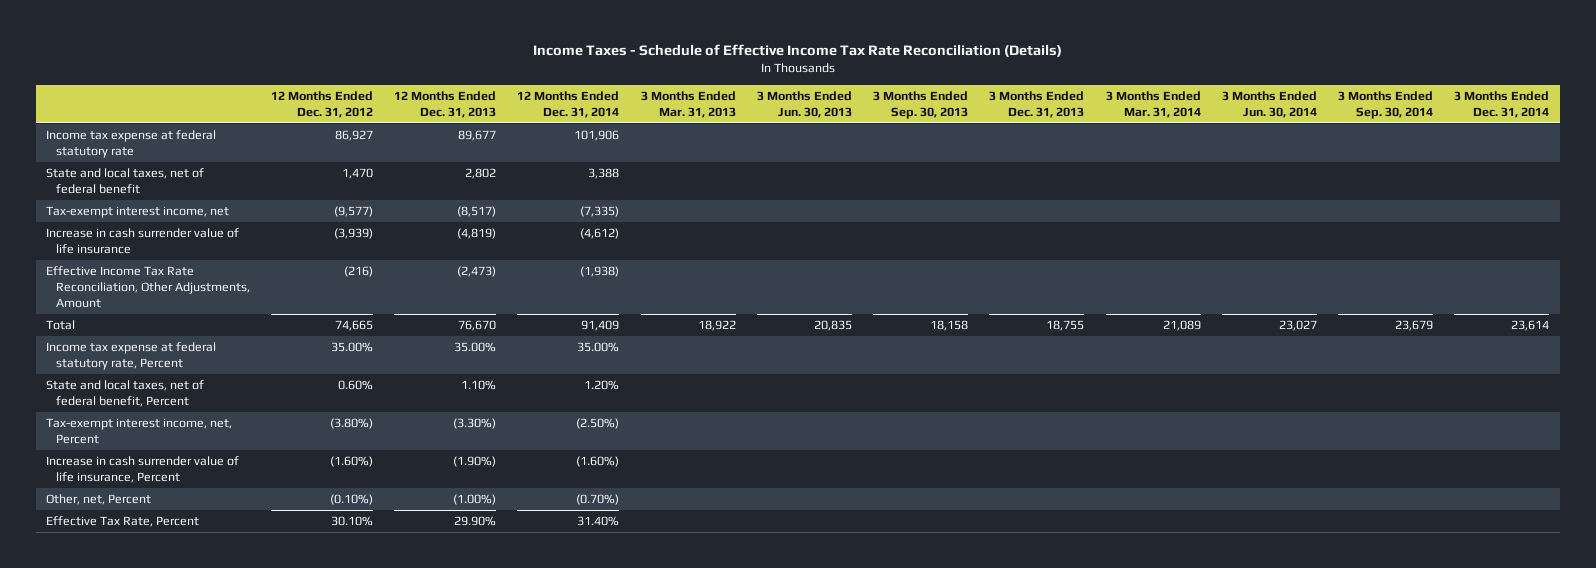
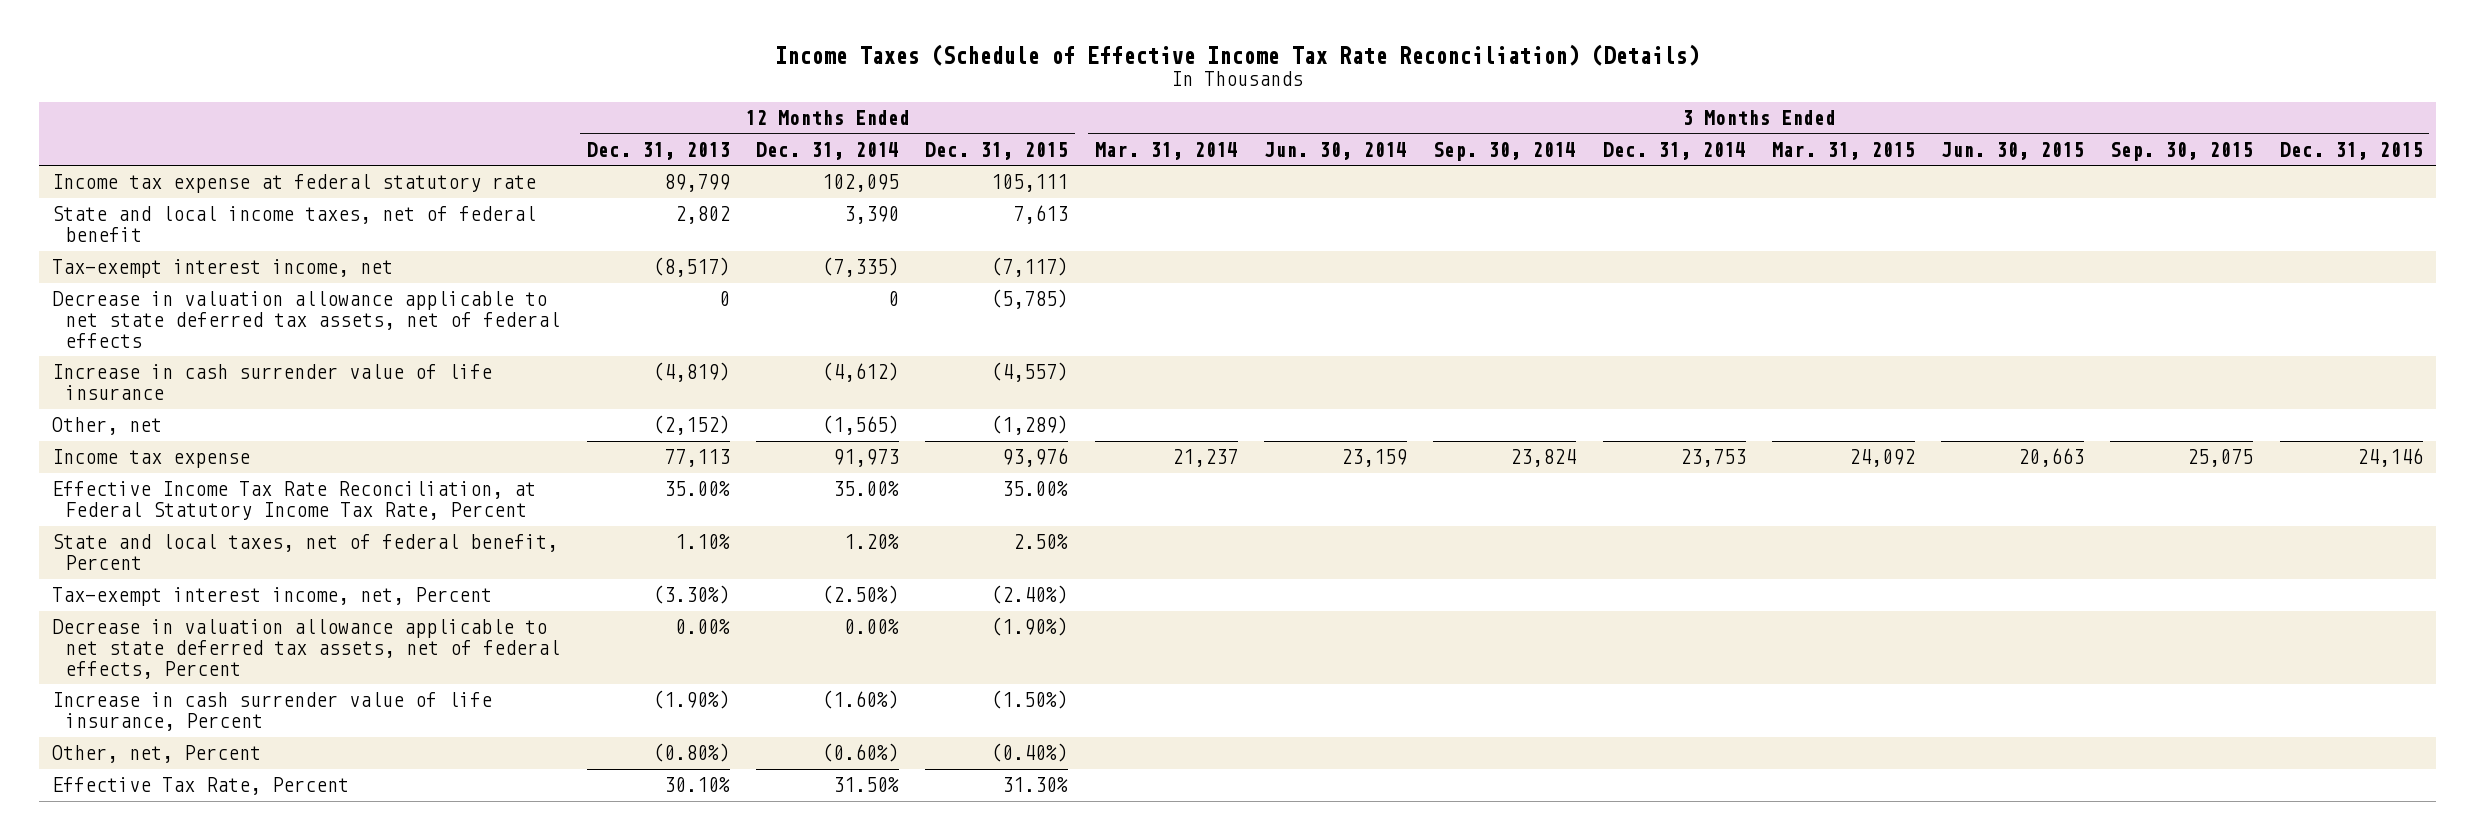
- Income Taxes - Schedule of Effective Income Tax Rate Reconciliation (Details)
+ Income Taxes (Schedule of Effective Income Tax Rate Reconciliation) (Details)
- | 12 Months Ended Dec. 31, 2012 | 12 Months Ended Dec. 31, 2013 | 12 Months Ended Dec. 31, 2014 | 3 Months Ended Mar. 31, 2013 | 3 Months Ended Jun. 30, 2013 | 3 Months Ended Sep. 30, 2013 | 3 Months Ended Dec. 31, 2013 | 3 Months Ended Mar. 31, 2014 | 3 Months Ended Jun. 30, 2014 | 3 Months Ended Sep. 30, 2014 | 3 Months Ended Dec. 31, 2014
+ | 12 Months Ended Dec. 31, 2013 | 12 Months Ended Dec. 31, 2014 | 12 Months Ended Dec. 31, 2015 | 3 Months Ended Mar. 31, 2014 | 3 Months Ended Jun. 30, 2014 | 3 Months Ended Sep. 30, 2014 | 3 Months Ended Dec. 31, 2014 | 3 Months Ended Mar. 31, 2015 | 3 Months Ended Jun. 30, 2015 | 3 Months Ended Sep. 30, 2015 | 3 Months Ended Dec. 31, 2015
- Income tax expense at federal statutory rate | 86,927 | 89,677 | 101,906 | | | | | | | |
- State and local taxes, net of federal benefit | 1,470 | 2,802 | 3,388 | | | | | | | |
+ Income tax expense at federal statutory rate | 89,799 | 102,095 | 105,111 | | | | | | | |
+ State and local income taxes, net of federal benefit | 2,802 | 3,390 | 7,613 | | | | | | | |
+ Decrease in valuation allowance applicable to net state deferred tax assets, net of federal effects | 0 | 0 | (5,785) | | | | | | | |
- Effective Income Tax Rate Reconciliation, Other Adjustments, Amount | (216) | (2,473) | (1,938) | | | | | | | |
- Total | 74,665 | 76,670 | 91,409 | 18,922 | 20,835 | 18,158 | 18,755 | 21,089 | 23,027 | 23,679 | 23,614
- Income tax expense at federal statutory rate, Percent | 35.00% | 35.00% | 35.00% | | | | | | | |
+ Other, net | (2,152) | (1,565) | (1,289) | | | | | | | |
+ Income tax expense | 77,113 | 91,973 | 93,976 | 21,237 | 23,159 | 23,824 | 23,753 | 24,092 | 20,663 | 25,075 | 24,146
+ Effective Income Tax Rate Reconciliation, at Federal Statutory Income Tax Rate, Percent | 35.00% | 35.00% | 35.00% | | | | | | | |
+ Decrease in valuation allowance applicable to net state deferred tax assets, net of federal effects, Percent | 0.00% | 0.00% | (1.90%) | | | | | | | |
- Other, net, Percent | (0.10%) | (1.00%) | (0.70%) | | | | | | | |
- Effective Tax Rate, Percent | 30.10% | 29.90% | 31.40% | | | | | | | |
+ Other, net, Percent | (0.80%) | (0.60%) | (0.40%) | | | | | | | |
+ Effective Tax Rate, Percent | 30.10% | 31.50% | 31.30% | | | | | | | |

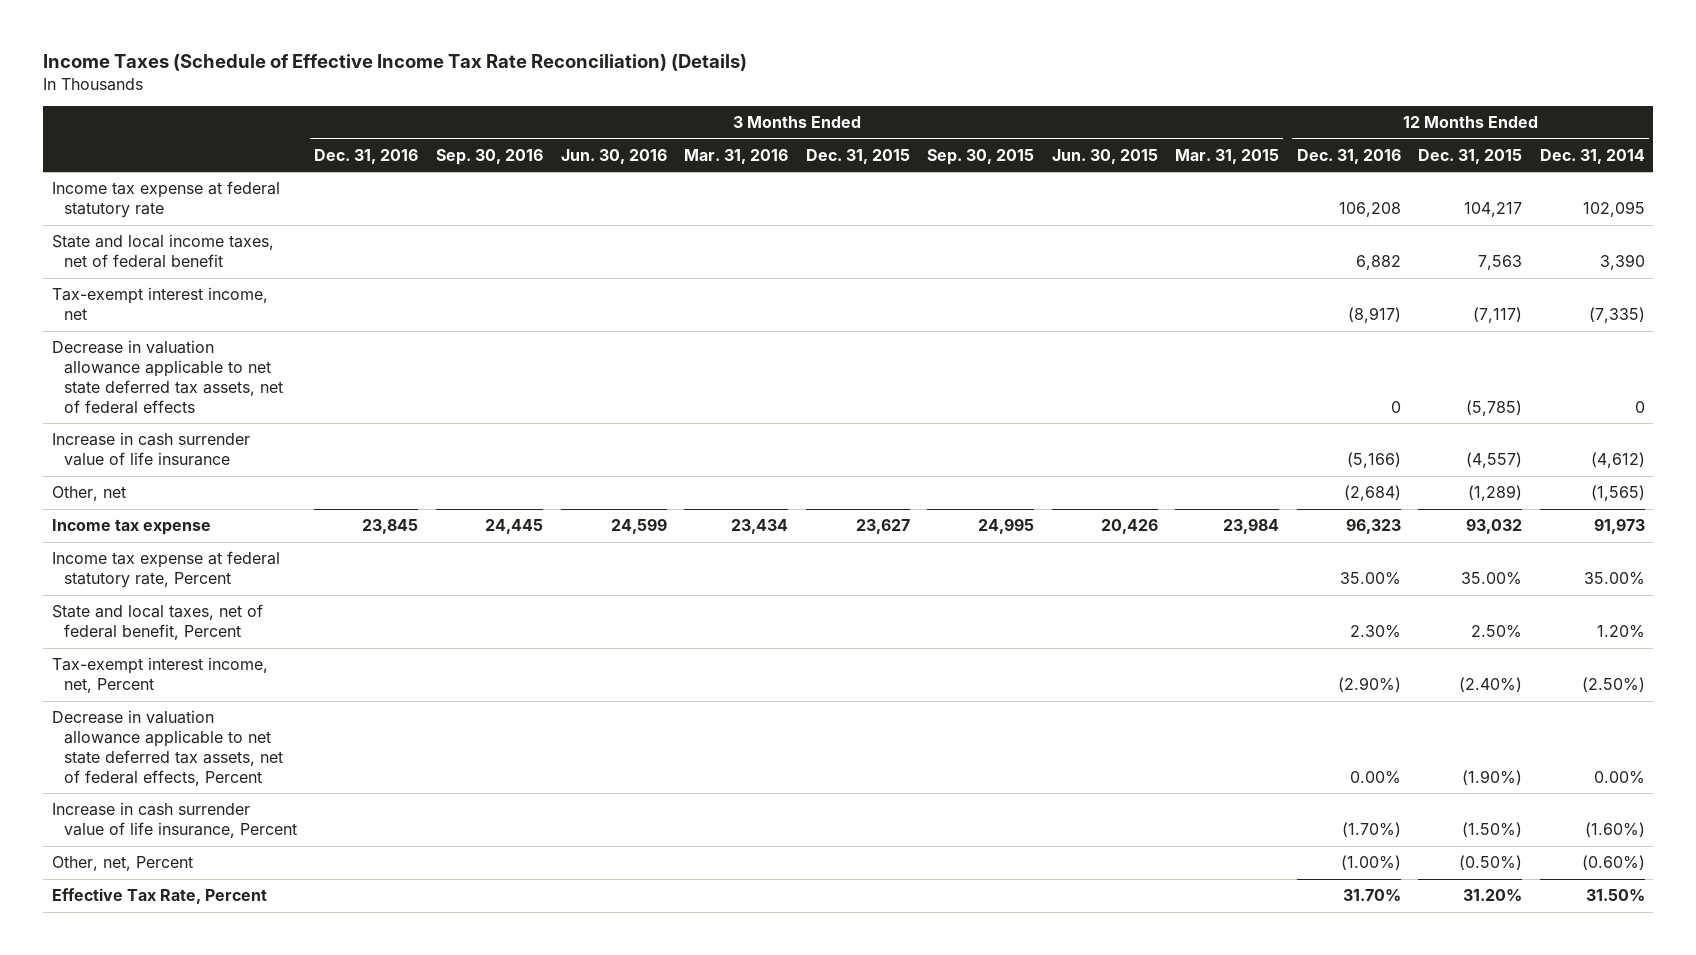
- | 12 Months Ended Dec. 31, 2013 | 12 Months Ended Dec. 31, 2014 | 12 Months Ended Dec. 31, 2015 | 3 Months Ended Mar. 31, 2014 | 3 Months Ended Jun. 30, 2014 | 3 Months Ended Sep. 30, 2014 | 3 Months Ended Dec. 31, 2014 | 3 Months Ended Mar. 31, 2015 | 3 Months Ended Jun. 30, 2015 | 3 Months Ended Sep. 30, 2015 | 3 Months Ended Dec. 31, 2015
+ | 3 Months Ended Dec. 31, 2016 | 3 Months Ended Sep. 30, 2016 | 3 Months Ended Jun. 30, 2016 | 3 Months Ended Mar. 31, 2016 | 3 Months Ended Dec. 31, 2015 | 3 Months Ended Sep. 30, 2015 | 3 Months Ended Jun. 30, 2015 | 3 Months Ended Mar. 31, 2015 | 12 Months Ended Dec. 31, 2016 | 12 Months Ended Dec. 31, 2015 | 12 Months Ended Dec. 31, 2014
- Income tax expense at federal statutory rate | 89,799 | 102,095 | 105,111 | | | | | | | |
- State and local income taxes, net of federal benefit | 2,802 | 3,390 | 7,613 | | | | | | | |
+ Income tax expense at federal statutory rate | | | | | | | | | 106,208 | 104,217 | 102,095
+ State and local income taxes, net of federal benefit | | | | | | | | | 6,882 | 7,563 | 3,390
- Income tax expense | 77,113 | 91,973 | 93,976 | 21,237 | 23,159 | 23,824 | 23,753 | 24,092 | 20,663 | 25,075 | 24,146
- Effective Income Tax Rate Reconciliation, at Federal Statutory Income Tax Rate, Percent | 35.00% | 35.00% | 35.00% | | | | | | | |
+ Income tax expense | 23,845 | 24,445 | 24,599 | 23,434 | 23,627 | 24,995 | 20,426 | 23,984 | 96,323 | 93,032 | 91,973
+ Income tax expense at federal statutory rate, Percent | | | | | | | | | 35.00% | 35.00% | 35.00%
- Other, net, Percent | (0.80%) | (0.60%) | (0.40%) | | | | | | | |
- Effective Tax Rate, Percent | 30.10% | 31.50% | 31.30% | | | | | | | |
+ Other, net, Percent | | | | | | | | | (1.00%) | (0.50%) | (0.60%)
+ Effective Tax Rate, Percent | | | | | | | | | 31.70% | 31.20% | 31.50%

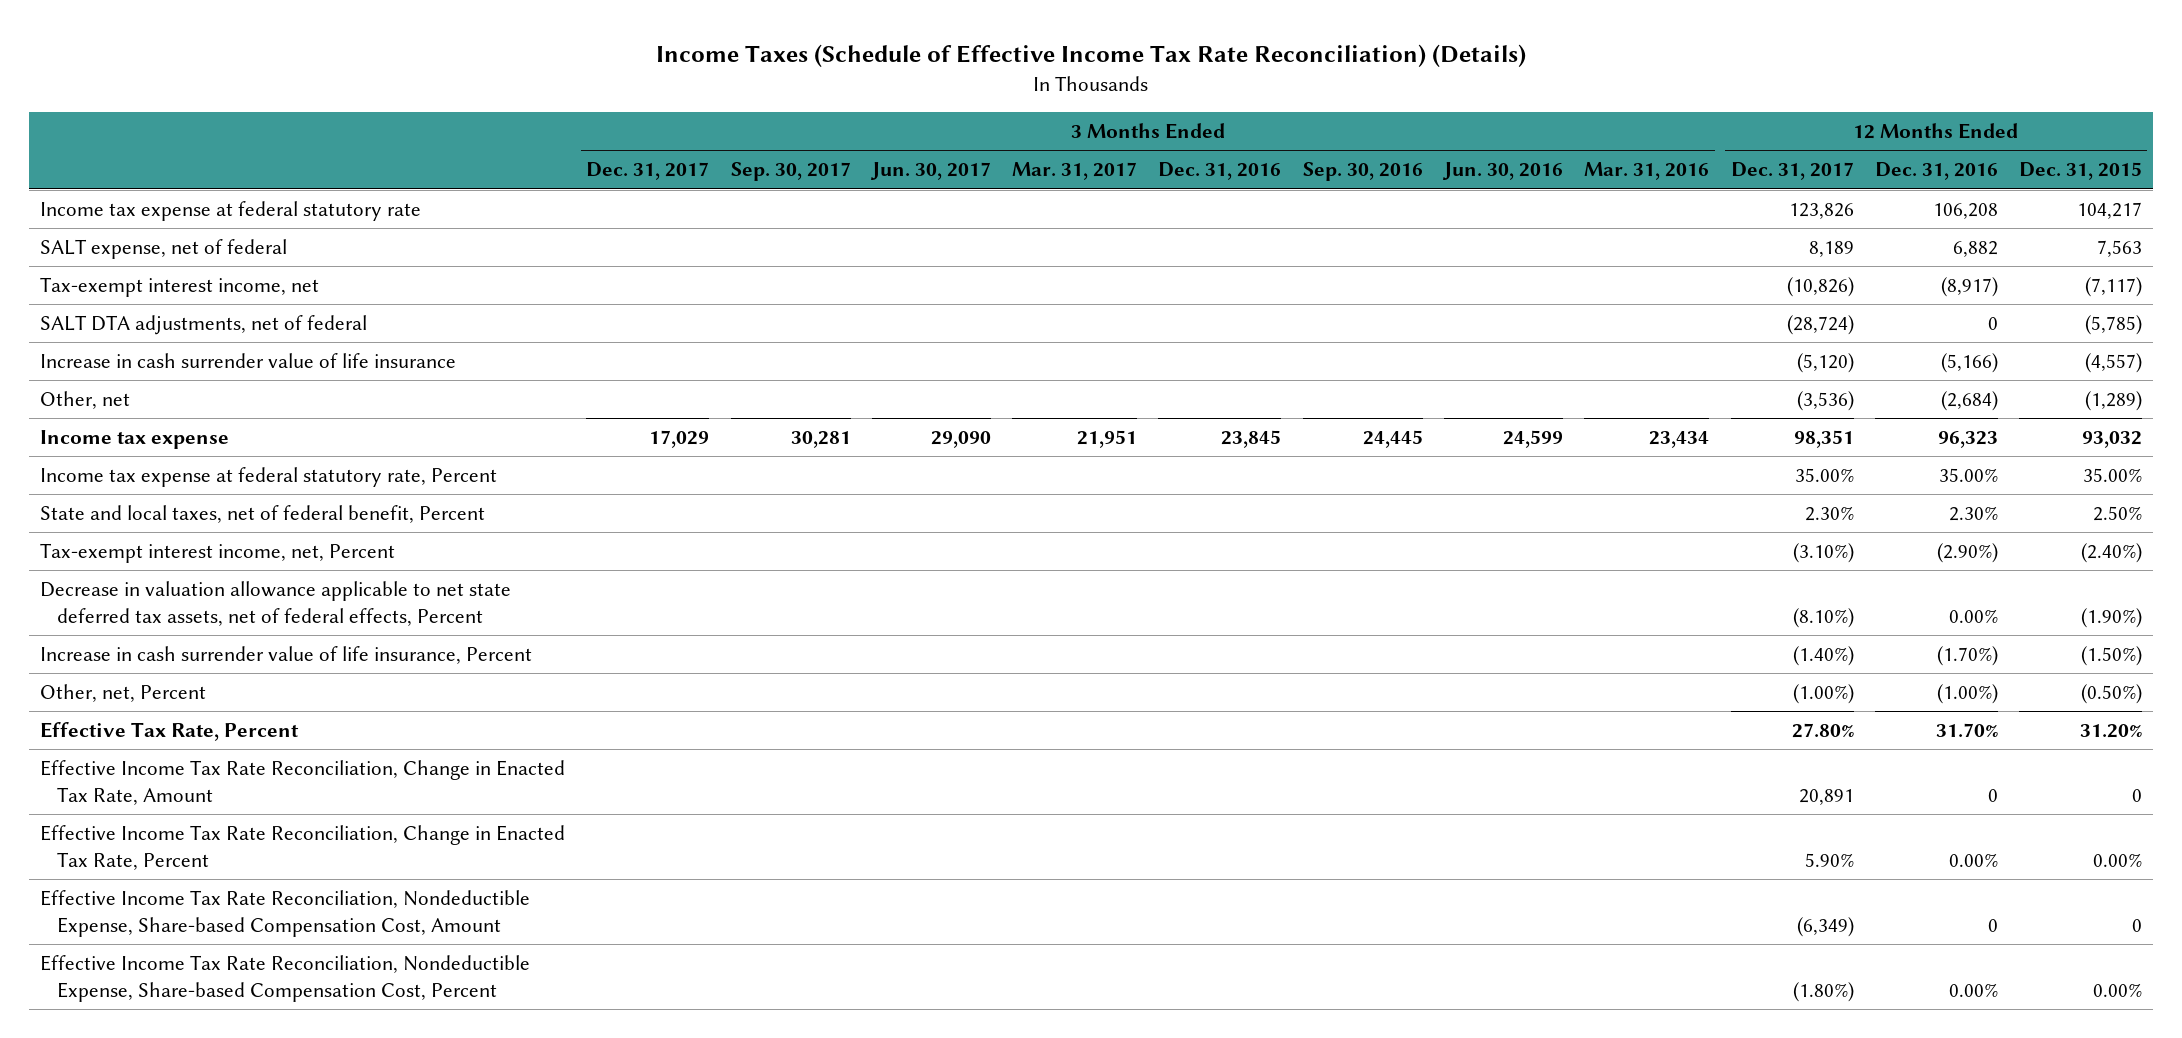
- | 3 Months Ended Dec. 31, 2016 | 3 Months Ended Sep. 30, 2016 | 3 Months Ended Jun. 30, 2016 | 3 Months Ended Mar. 31, 2016 | 3 Months Ended Dec. 31, 2015 | 3 Months Ended Sep. 30, 2015 | 3 Months Ended Jun. 30, 2015 | 3 Months Ended Mar. 31, 2015 | 12 Months Ended Dec. 31, 2016 | 12 Months Ended Dec. 31, 2015 | 12 Months Ended Dec. 31, 2014
+ | 3 Months Ended Dec. 31, 2017 | 3 Months Ended Sep. 30, 2017 | 3 Months Ended Jun. 30, 2017 | 3 Months Ended Mar. 31, 2017 | 3 Months Ended Dec. 31, 2016 | 3 Months Ended Sep. 30, 2016 | 3 Months Ended Jun. 30, 2016 | 3 Months Ended Mar. 31, 2016 | 12 Months Ended Dec. 31, 2017 | 12 Months Ended Dec. 31, 2016 | 12 Months Ended Dec. 31, 2015
- State and local income taxes, net of federal benefit | | | | | | | | | 6,882 | 7,563 | 3,390
+ SALT expense, net of federal | | | | | | | | | 8,189 | 6,882 | 7,563
- Decrease in valuation allowance applicable to net state deferred tax assets, net of federal effects | | | | | | | | | 0 | (5,785) | 0
+ SALT DTA adjustments, net of federal | | | | | | | | | (28,724) | 0 | (5,785)
+ Effective Income Tax Rate Reconciliation, Change in Enacted Tax Rate, Amount | | | | | | | | | 20,891 | 0 | 0
+ Effective Income Tax Rate Reconciliation, Change in Enacted Tax Rate, Percent | | | | | | | | | 5.90% | 0.00% | 0.00%
+ Effective Income Tax Rate Reconciliation, Nondeductible Expense, Share-based Compensation Cost, Amount | | | | | | | | | (6,349) | 0 | 0
+ Effective Income Tax Rate Reconciliation, Nondeductible Expense, Share-based Compensation Cost, Percent | | | | | | | | | (1.80%) | 0.00% | 0.00%

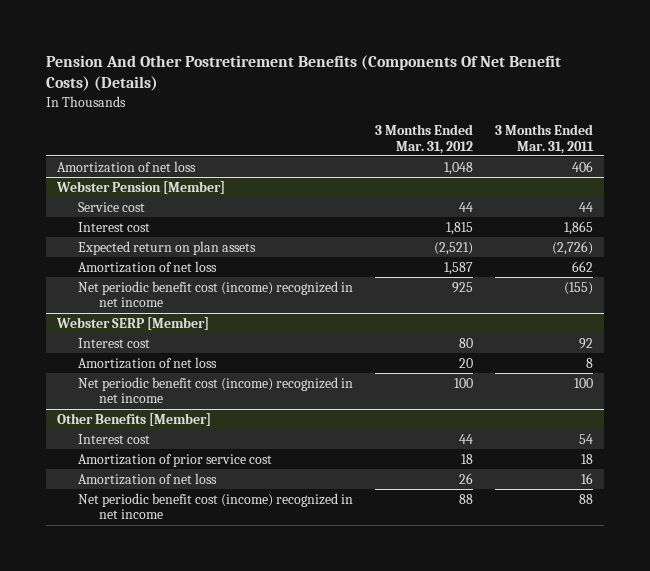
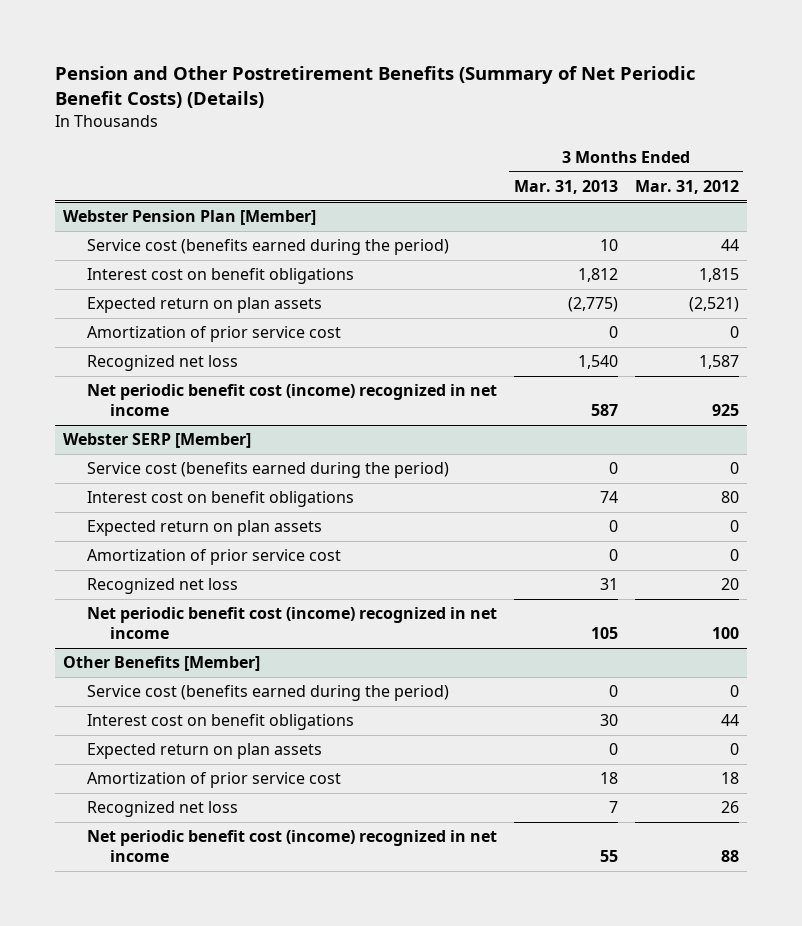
- Pension And Other Postretirement Benefits (Components Of Net Benefit Costs) (Details)
+ Pension and Other Postretirement Benefits (Summary of Net Periodic Benefit Costs) (Details)
- | 3 Months Ended Mar. 31, 2012 | 3 Months Ended Mar. 31, 2011
+ | 3 Months Ended Mar. 31, 2013 | 3 Months Ended Mar. 31, 2012
- Amortization of net loss | 1,048 | 406
- Webster Pension [Member]
- Service cost | 44 | 44
- Interest cost | 1,815 | 1,865
+ Webster Pension Plan [Member]
+ Service cost (benefits earned during the period) | 10 | 44
+ Interest cost on benefit obligations | 1,812 | 1,815
- Amortization of net loss | 1,587 | 662
+ Amortization of prior service cost | 0 | 0
+ Recognized net loss | 1,540 | 1,587
@ Webster SERP [Member]
- Interest cost | 80 | 92
- Amortization of net loss | 20 | 8
+ Service cost (benefits earned during the period) | 0 | 0
+ Interest cost on benefit obligations | 74 | 80
+ Expected return on plan assets | 0 | 0
+ Amortization of prior service cost | 0 | 0
+ Recognized net loss | 31 | 20
@ Other Benefits [Member]
- Interest cost | 44 | 54
+ Service cost (benefits earned during the period) | 0 | 0
+ Interest cost on benefit obligations | 30 | 44
+ Expected return on plan assets | 0 | 0
- Amortization of net loss | 26 | 16
+ Recognized net loss | 7 | 26

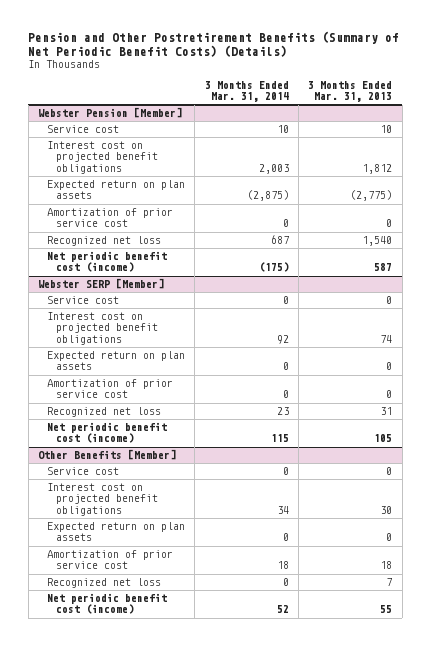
- | 3 Months Ended Mar. 31, 2013 | 3 Months Ended Mar. 31, 2012
+ | 3 Months Ended Mar. 31, 2014 | 3 Months Ended Mar. 31, 2013
- Webster Pension Plan [Member]
- Service cost (benefits earned during the period) | 10 | 44
- Interest cost on benefit obligations | 1,812 | 1,815
+ Webster Pension [Member]
+ Service cost | 10 | 10
+ Interest cost on projected benefit obligations | 2,003 | 1,812
- Net periodic benefit cost (income) recognized in net income | 587 | 925
+ Net periodic benefit cost (income) | (175) | 587
@ Webster SERP [Member]
- Service cost (benefits earned during the period) | 0 | 0
- Interest cost on benefit obligations | 74 | 80
+ Service cost | 0 | 0
+ Interest cost on projected benefit obligations | 92 | 74
- Net periodic benefit cost (income) recognized in net income | 105 | 100
+ Net periodic benefit cost (income) | 115 | 105
@ Other Benefits [Member]
- Service cost (benefits earned during the period) | 0 | 0
- Interest cost on benefit obligations | 30 | 44
+ Service cost | 0 | 0
+ Interest cost on projected benefit obligations | 34 | 30
- Net periodic benefit cost (income) recognized in net income | 55 | 88
+ Net periodic benefit cost (income) | 52 | 55

